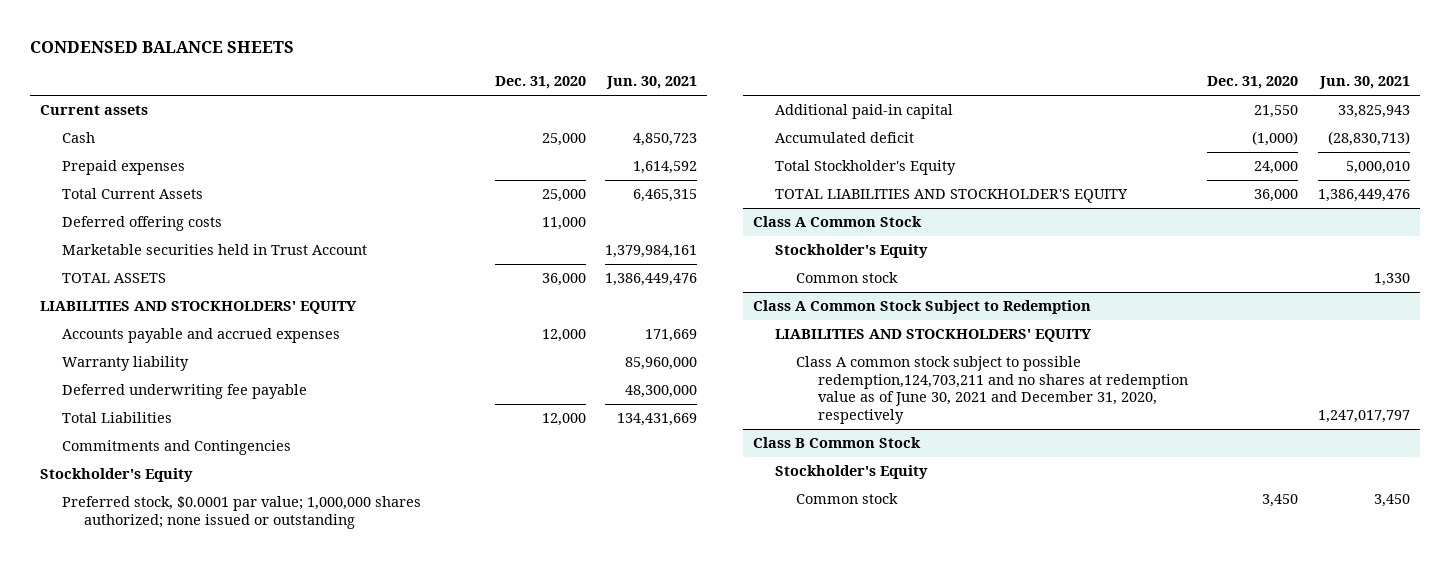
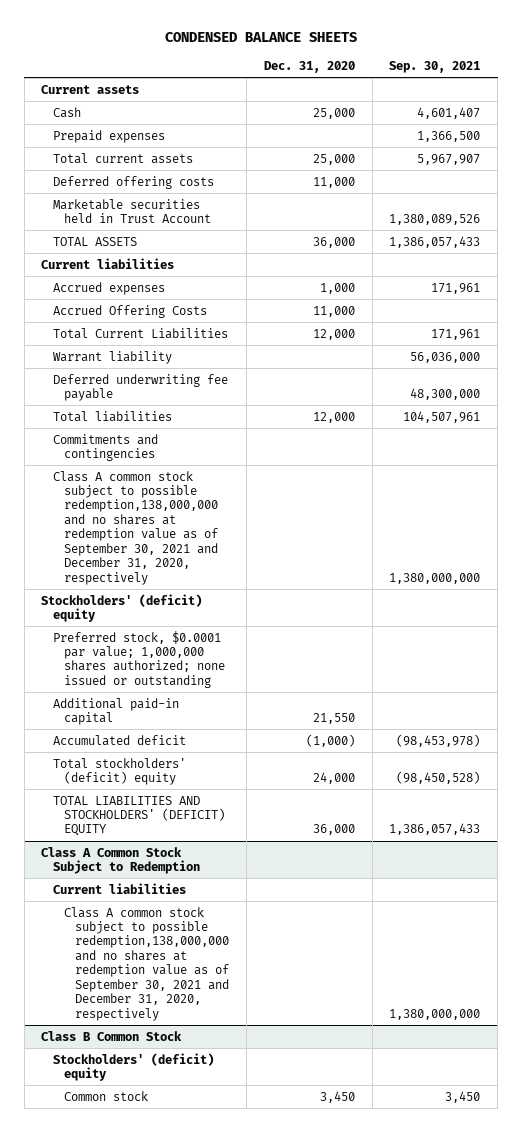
- | Dec. 31, 2020 | Jun. 30, 2021
+ | Dec. 31, 2020 | Sep. 30, 2021
- Total Current Assets | 25,000 | 6,465,315
+ Total current assets | 25,000 | 5,967,907
- LIABILITIES AND STOCKHOLDERS' EQUITY
- Accounts payable and accrued expenses | 12,000 | 171,669
- Warranty liability | | 85,960,000
+ Current liabilities
+ Accrued expenses | 1,000 | 171,961
+ Accrued Offering Costs | 11,000 |
+ Total Current Liabilities | 12,000 | 171,961
+ Warrant liability | | 56,036,000
- Total Liabilities | 12,000 | 134,431,669
- Commitments and Contingencies
- Stockholder's Equity
+ Total liabilities | 12,000 | 104,507,961
+ Commitments and contingencies
+ Class A common stock subject to possible redemption,138,000,000 and no shares at redemption value as of September 30, 2021 and December 31, 2020, respectively | | 1,380,000,000
+ Stockholders' (deficit) equity
- Total Stockholder's Equity | 24,000 | 5,000,010
- TOTAL LIABILITIES AND STOCKHOLDER'S EQUITY | 36,000 | 1,386,449,476
- Class A Common Stock
- Stockholder's Equity
- Common stock | | 1,330
+ Total stockholders' (deficit) equity | 24,000 | (98,450,528)
+ TOTAL LIABILITIES AND STOCKHOLDERS' (DEFICIT) EQUITY | 36,000 | 1,386,057,433
@ Class A Common Stock Subject to Redemption
- LIABILITIES AND STOCKHOLDERS' EQUITY
- Class A common stock subject to possible redemption,124,703,211 and no shares at redemption value as of June 30, 2021 and December 31, 2020, respectively | | 1,247,017,797
+ Current liabilities
+ Class A common stock subject to possible redemption,138,000,000 and no shares at redemption value as of September 30, 2021 and December 31, 2020, respectively | | 1,380,000,000
@ Class B Common Stock
- Stockholder's Equity
+ Stockholders' (deficit) equity

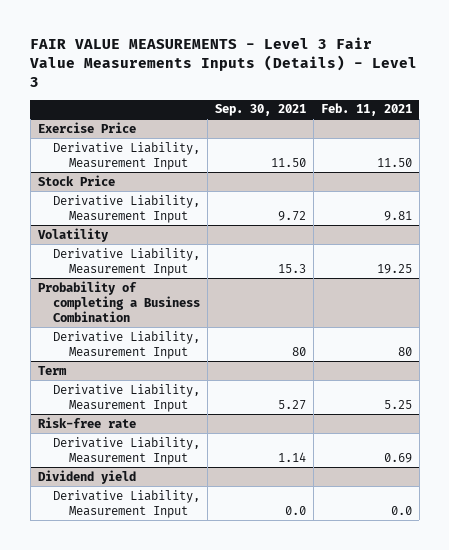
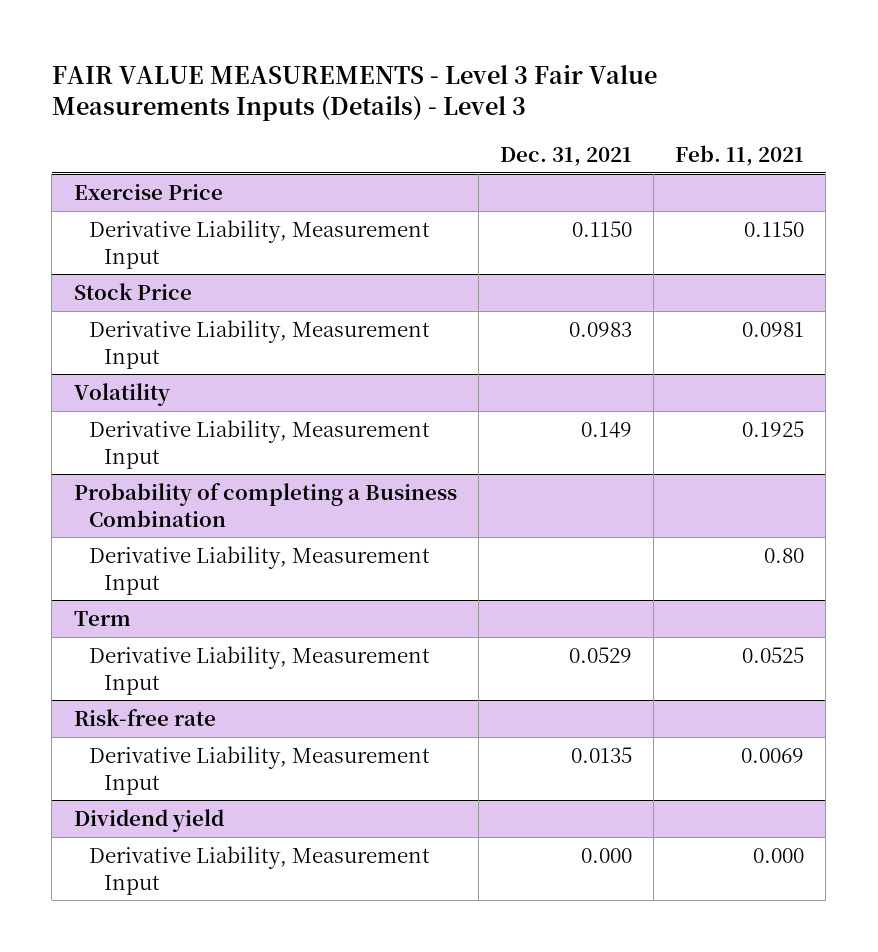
- | Sep. 30, 2021 | Feb. 11, 2021
+ | Dec. 31, 2021 | Feb. 11, 2021
@ Exercise Price
- Derivative Liability, Measurement Input | 11.50 | 11.50
+ Derivative Liability, Measurement Input | 0.1150 | 0.1150
@ Stock Price
- Derivative Liability, Measurement Input | 9.72 | 9.81
+ Derivative Liability, Measurement Input | 0.0983 | 0.0981
@ Volatility
- Derivative Liability, Measurement Input | 15.3 | 19.25
+ Derivative Liability, Measurement Input | 0.149 | 0.1925
@ Probability of completing a Business Combination
- Derivative Liability, Measurement Input | 80 | 80
+ Derivative Liability, Measurement Input | | 0.80
@ Term
- Derivative Liability, Measurement Input | 5.27 | 5.25
+ Derivative Liability, Measurement Input | 0.0529 | 0.0525
@ Risk-free rate
- Derivative Liability, Measurement Input | 1.14 | 0.69
+ Derivative Liability, Measurement Input | 0.0135 | 0.0069
@ Dividend yield
- Derivative Liability, Measurement Input | 0.0 | 0.0
+ Derivative Liability, Measurement Input | 0.000 | 0.000

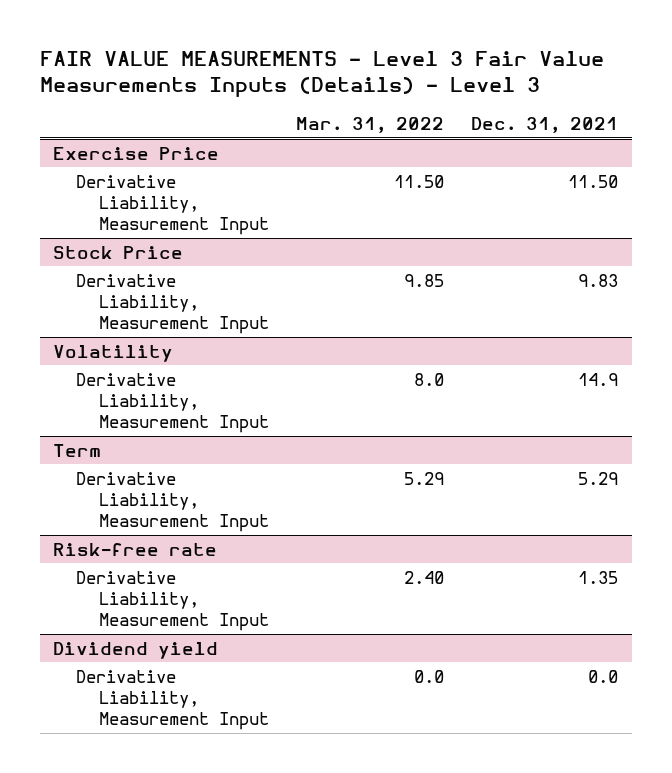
- | Dec. 31, 2021 | Feb. 11, 2021
+ | Mar. 31, 2022 | Dec. 31, 2021
@ Exercise Price
- Derivative Liability, Measurement Input | 0.1150 | 0.1150
+ Derivative Liability, Measurement Input | 11.50 | 11.50
@ Stock Price
- Derivative Liability, Measurement Input | 0.0983 | 0.0981
+ Derivative Liability, Measurement Input | 9.85 | 9.83
@ Volatility
- Derivative Liability, Measurement Input | 0.149 | 0.1925
- Probability of completing a Business Combination
- Derivative Liability, Measurement Input | | 0.80
@ Volatility
+ Derivative Liability, Measurement Input | 8.0 | 14.9
@ Term
- Derivative Liability, Measurement Input | 0.0529 | 0.0525
+ Derivative Liability, Measurement Input | 5.29 | 5.29
@ Risk-free rate
- Derivative Liability, Measurement Input | 0.0135 | 0.0069
+ Derivative Liability, Measurement Input | 2.40 | 1.35
@ Dividend yield
- Derivative Liability, Measurement Input | 0.000 | 0.000
+ Derivative Liability, Measurement Input | 0.0 | 0.0

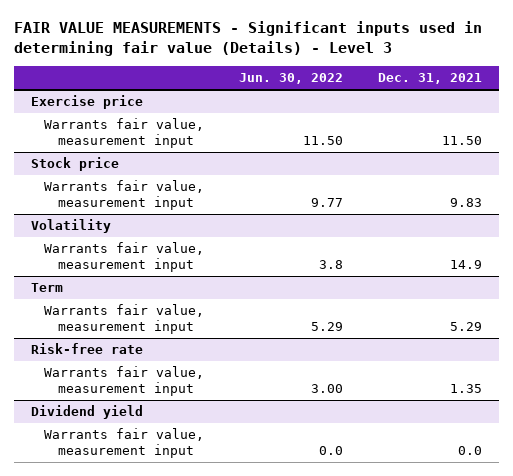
- FAIR VALUE MEASUREMENTS - Level 3 Fair Value Measurements Inputs (Details) - Level 3
+ FAIR VALUE MEASUREMENTS - Significant inputs used in determining fair value (Details) - Level 3
- | Mar. 31, 2022 | Dec. 31, 2021
+ | Jun. 30, 2022 | Dec. 31, 2021
- Exercise Price
- Derivative Liability, Measurement Input | 11.50 | 11.50
- Stock Price
- Derivative Liability, Measurement Input | 9.85 | 9.83
+ Exercise price
+ Warrants fair value, measurement input | 11.50 | 11.50
+ Stock price
+ Warrants fair value, measurement input | 9.77 | 9.83
@ Volatility
- Derivative Liability, Measurement Input | 8.0 | 14.9
+ Warrants fair value, measurement input | 3.8 | 14.9
@ Term
- Derivative Liability, Measurement Input | 5.29 | 5.29
+ Warrants fair value, measurement input | 5.29 | 5.29
@ Risk-free rate
- Derivative Liability, Measurement Input | 2.40 | 1.35
+ Warrants fair value, measurement input | 3.00 | 1.35
@ Dividend yield
- Derivative Liability, Measurement Input | 0.0 | 0.0
+ Warrants fair value, measurement input | 0.0 | 0.0

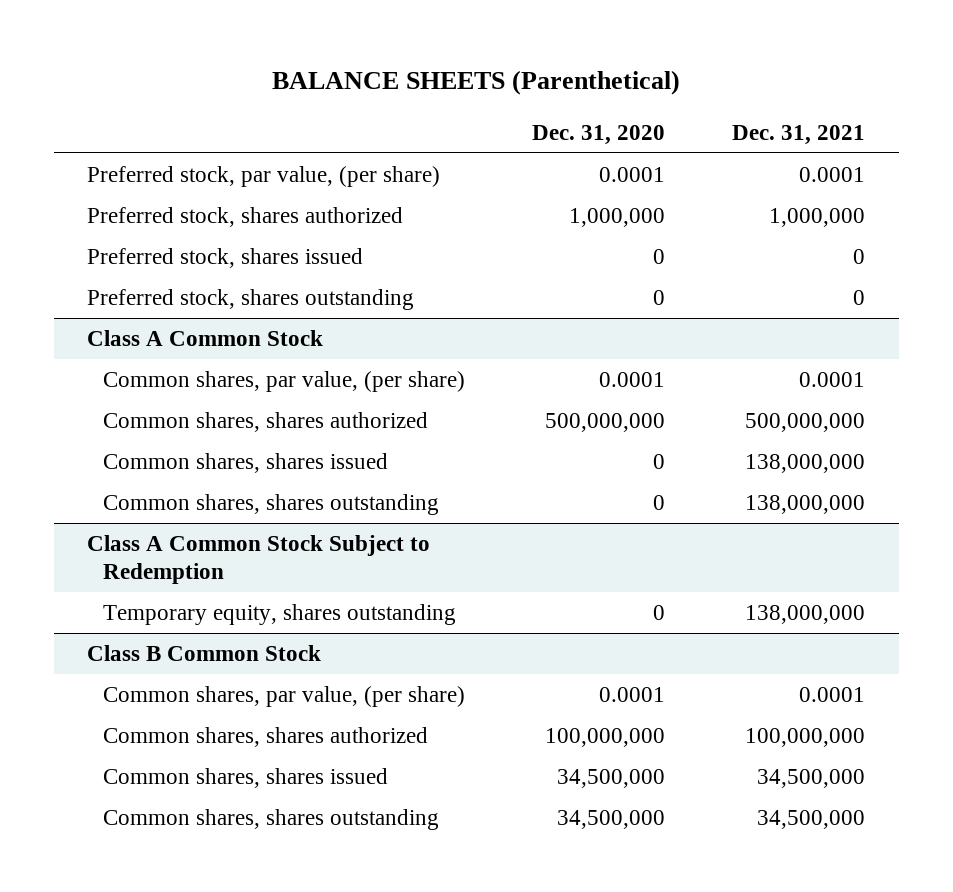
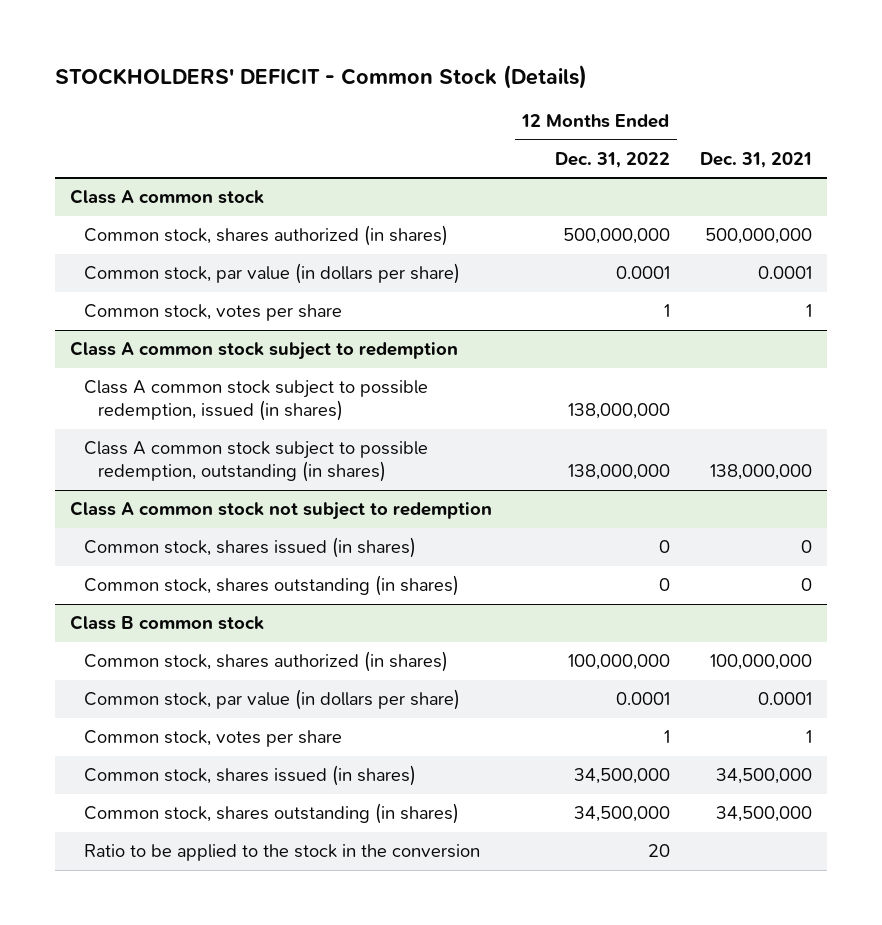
- BALANCE SHEETS (Parenthetical)
+ STOCKHOLDERS' DEFICIT - Common Stock (Details)
- | Dec. 31, 2020 | Dec. 31, 2021
+ | 12 Months Ended Dec. 31, 2022 | Dec. 31, 2021
- Preferred stock, par value, (per share) | 0.0001 | 0.0001
- Preferred stock, shares authorized | 1,000,000 | 1,000,000
- Preferred stock, shares issued | 0 | 0
- Preferred stock, shares outstanding | 0 | 0
- Class A Common Stock
- Common shares, par value, (per share) | 0.0001 | 0.0001
- Common shares, shares authorized | 500,000,000 | 500,000,000
- Common shares, shares issued | 0 | 138,000,000
- Common shares, shares outstanding | 0 | 138,000,000
- Class A Common Stock Subject to Redemption
- Temporary equity, shares outstanding | 0 | 138,000,000
- Class B Common Stock
- Common shares, par value, (per share) | 0.0001 | 0.0001
- Common shares, shares authorized | 100,000,000 | 100,000,000
- Common shares, shares issued | 34,500,000 | 34,500,000
- Common shares, shares outstanding | 34,500,000 | 34,500,000
+ Class A common stock
+ Common stock, shares authorized (in shares) | 500,000,000 | 500,000,000
+ Common stock, par value (in dollars per share) | 0.0001 | 0.0001
+ Common stock, votes per share | 1 | 1
+ Class A common stock subject to redemption
+ Class A common stock subject to possible redemption, issued (in shares) | 138,000,000 |
+ Class A common stock subject to possible redemption, outstanding (in shares) | 138,000,000 | 138,000,000
+ Class A common stock not subject to redemption
+ Common stock, shares issued (in shares) | 0 | 0
+ Common stock, shares outstanding (in shares) | 0 | 0
+ Class B common stock
+ Common stock, shares authorized (in shares) | 100,000,000 | 100,000,000
+ Common stock, par value (in dollars per share) | 0.0001 | 0.0001
+ Common stock, votes per share | 1 | 1
+ Common stock, shares issued (in shares) | 34,500,000 | 34,500,000
+ Common stock, shares outstanding (in shares) | 34,500,000 | 34,500,000
+ Ratio to be applied to the stock in the conversion | 20 |

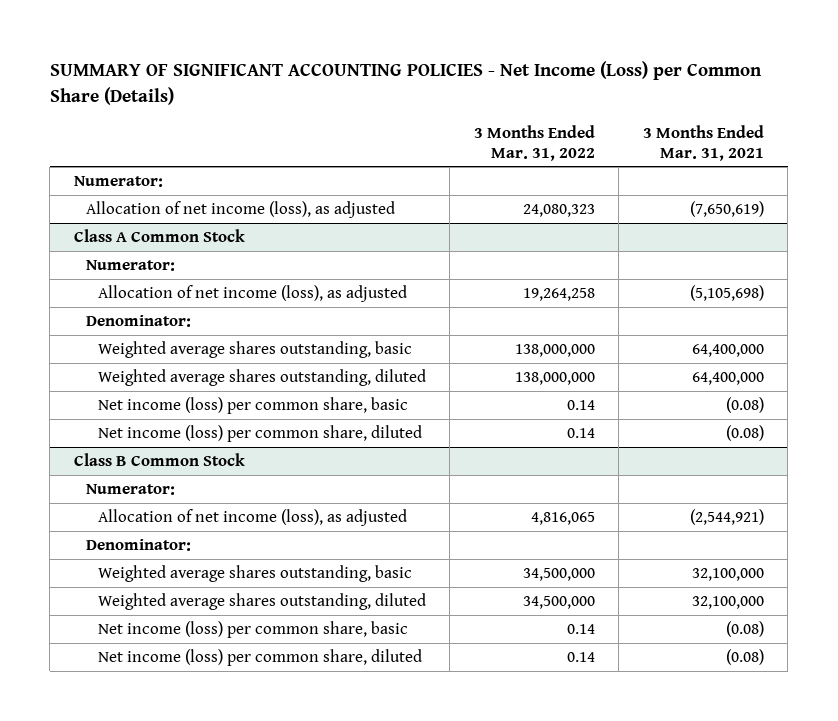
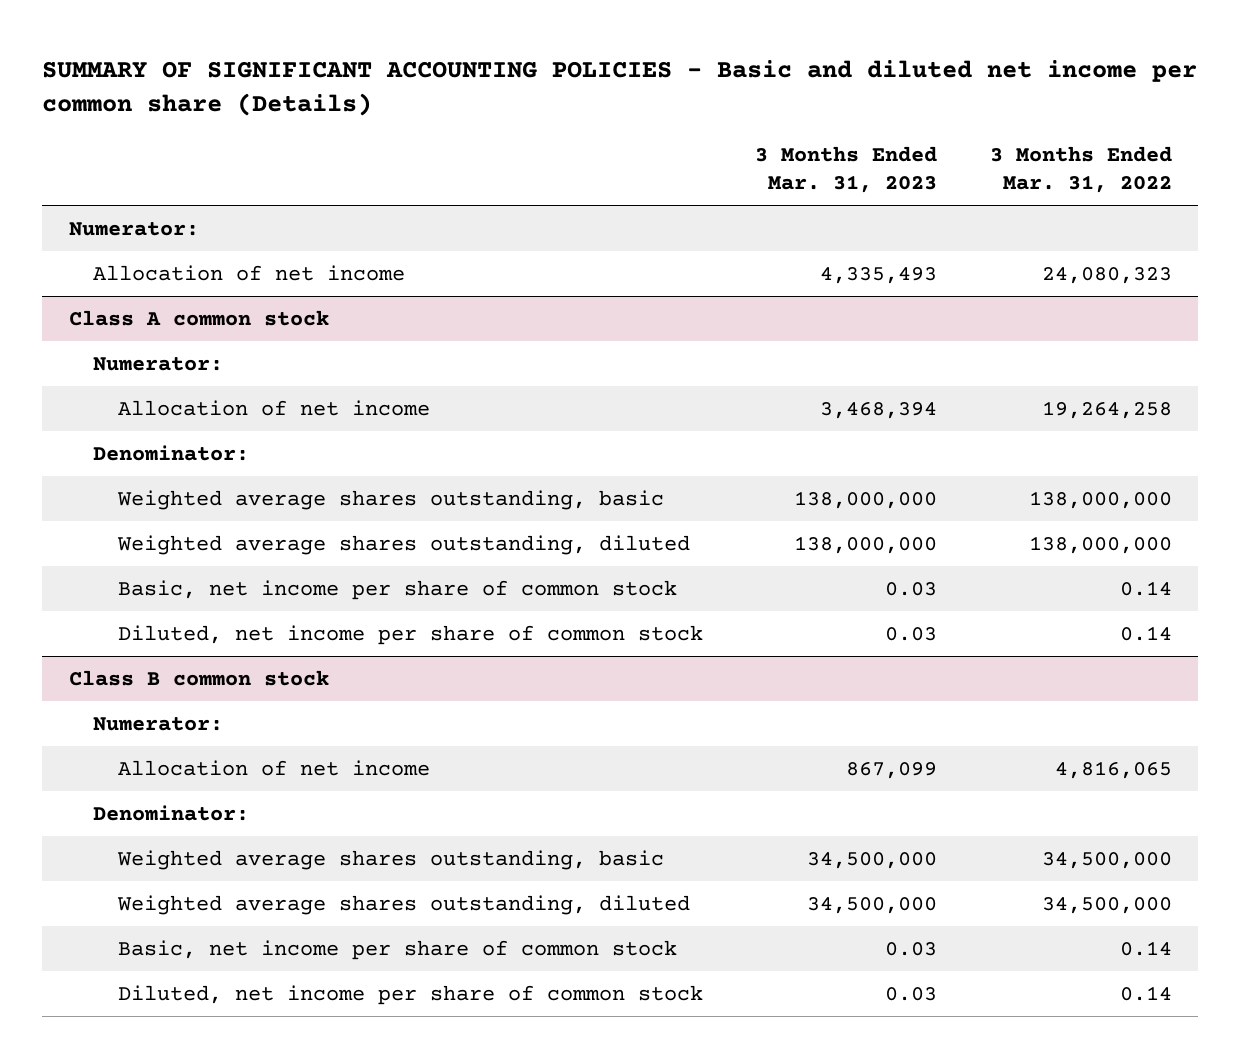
- SUMMARY OF SIGNIFICANT ACCOUNTING POLICIES - Net Income (Loss) per Common Share (Details)
+ SUMMARY OF SIGNIFICANT ACCOUNTING POLICIES - Basic and diluted net income per common share (Details)
- | 3 Months Ended Mar. 31, 2022 | 3 Months Ended Mar. 31, 2021
+ | 3 Months Ended Mar. 31, 2023 | 3 Months Ended Mar. 31, 2022
- Allocation of net income (loss), as adjusted | 24,080,323 | (7,650,619)
- Class A Common Stock
+ Allocation of net income | 4,335,493 | 24,080,323
+ Class A common stock
- Allocation of net income (loss), as adjusted | 19,264,258 | (5,105,698)
+ Allocation of net income | 3,468,394 | 19,264,258
- Net income (loss) per common share, basic | 0.14 | (0.08)
- Net income (loss) per common share, diluted | 0.14 | (0.08)
- Class B Common Stock
+ Basic, net income per share of common stock | 0.03 | 0.14
+ Diluted, net income per share of common stock | 0.03 | 0.14
+ Class B common stock
- Allocation of net income (loss), as adjusted | 4,816,065 | (2,544,921)
+ Allocation of net income | 867,099 | 4,816,065
- Net income (loss) per common share, basic | 0.14 | (0.08)
- Net income (loss) per common share, diluted | 0.14 | (0.08)
+ Basic, net income per share of common stock | 0.03 | 0.14
+ Diluted, net income per share of common stock | 0.03 | 0.14

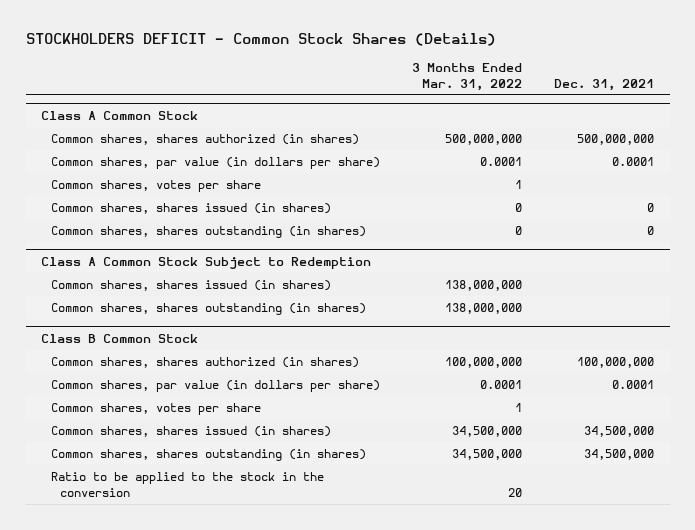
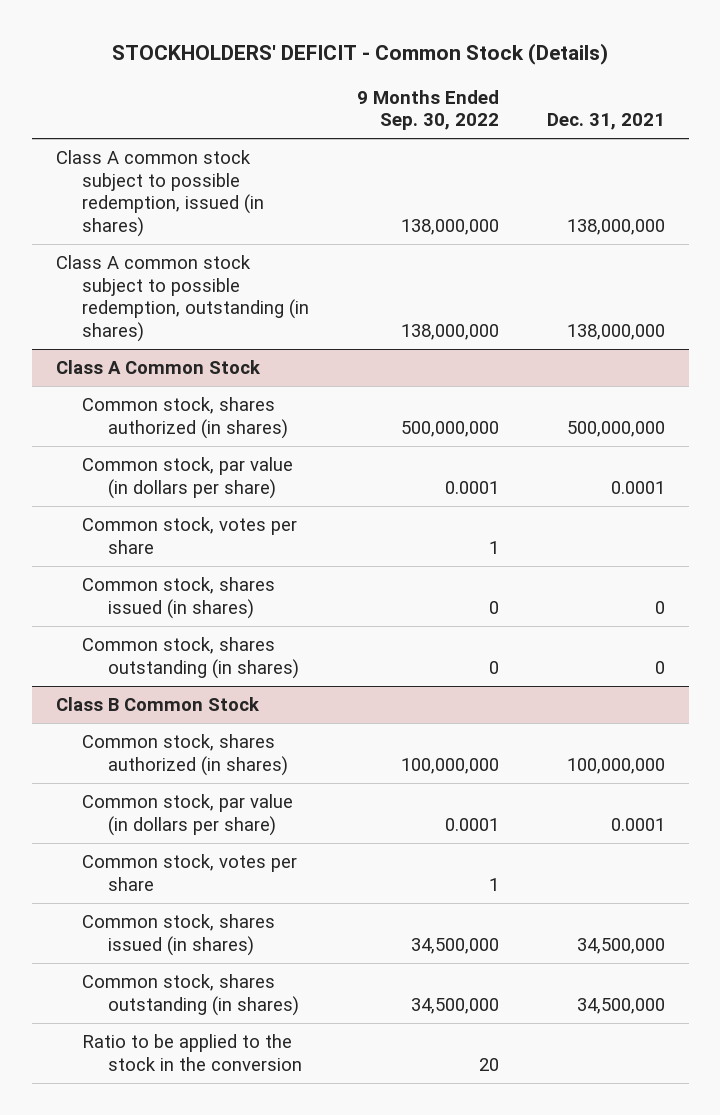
- STOCKHOLDERS DEFICIT - Common Stock Shares (Details)
+ STOCKHOLDERS' DEFICIT - Common Stock (Details)
- | 3 Months Ended Mar. 31, 2022 | Dec. 31, 2021
+ | 9 Months Ended Sep. 30, 2022 | Dec. 31, 2021
+ Class A common stock subject to possible redemption, issued (in shares) | 138,000,000 | 138,000,000
+ Class A common stock subject to possible redemption, outstanding (in shares) | 138,000,000 | 138,000,000
@ Class A Common Stock
- Common shares, shares authorized (in shares) | 500,000,000 | 500,000,000
- Common shares, par value (in dollars per share) | 0.0001 | 0.0001
- Common shares, votes per share | 1 |
- Common shares, shares issued (in shares) | 0 | 0
- Common shares, shares outstanding (in shares) | 0 | 0
- Class A Common Stock Subject to Redemption
- Common shares, shares issued (in shares) | 138,000,000 |
- Common shares, shares outstanding (in shares) | 138,000,000 |
@ Class A Common Stock
+ Common stock, shares authorized (in shares) | 500,000,000 | 500,000,000
+ Common stock, par value (in dollars per share) | 0.0001 | 0.0001
+ Common stock, votes per share | 1 |
+ Common stock, shares issued (in shares) | 0 | 0
+ Common stock, shares outstanding (in shares) | 0 | 0
@ Class B Common Stock
- Common shares, shares authorized (in shares) | 100,000,000 | 100,000,000
- Common shares, par value (in dollars per share) | 0.0001 | 0.0001
- Common shares, votes per share | 1 |
- Common shares, shares issued (in shares) | 34,500,000 | 34,500,000
- Common shares, shares outstanding (in shares) | 34,500,000 | 34,500,000
+ Common stock, shares authorized (in shares) | 100,000,000 | 100,000,000
+ Common stock, par value (in dollars per share) | 0.0001 | 0.0001
+ Common stock, votes per share | 1 |
+ Common stock, shares issued (in shares) | 34,500,000 | 34,500,000
+ Common stock, shares outstanding (in shares) | 34,500,000 | 34,500,000

